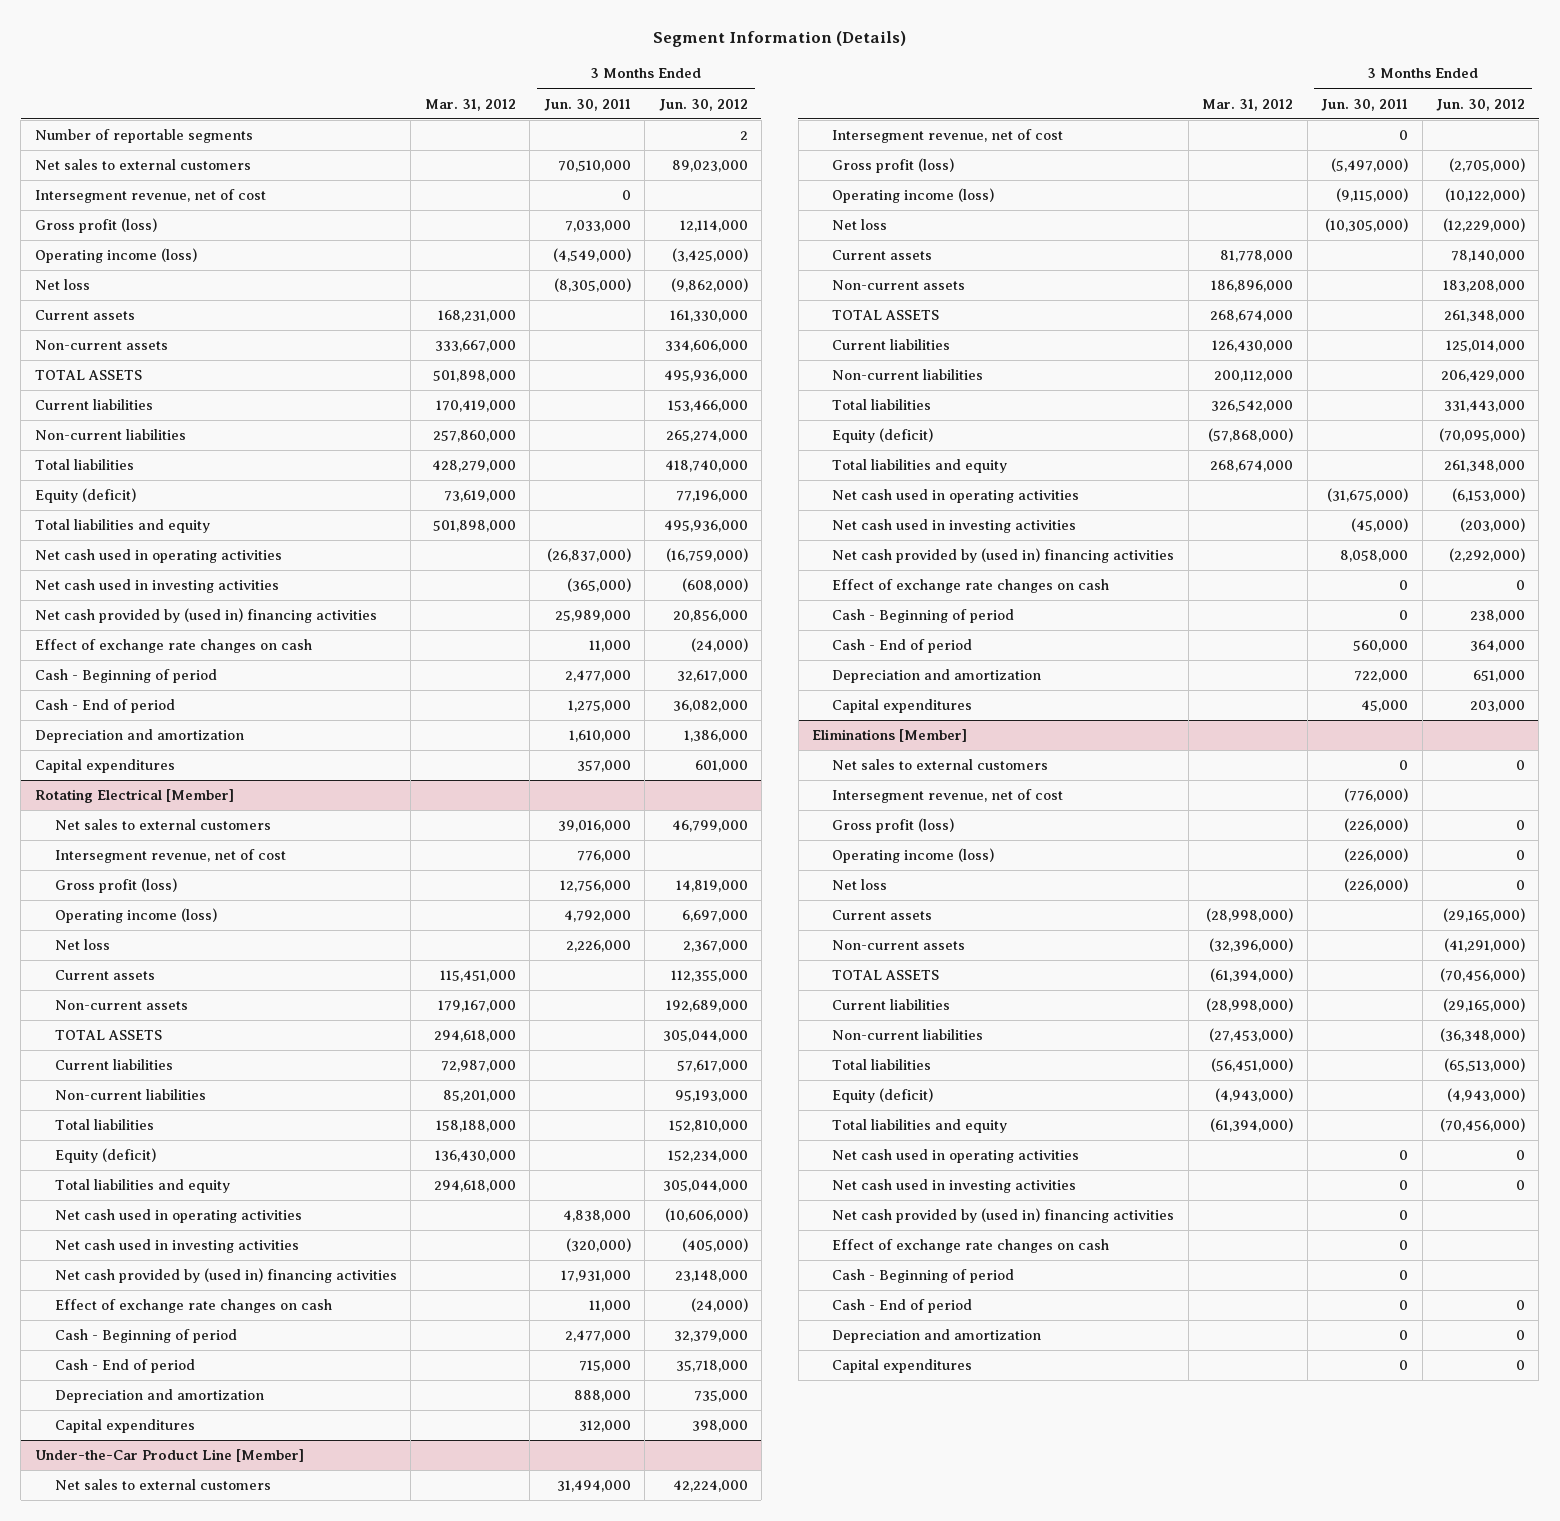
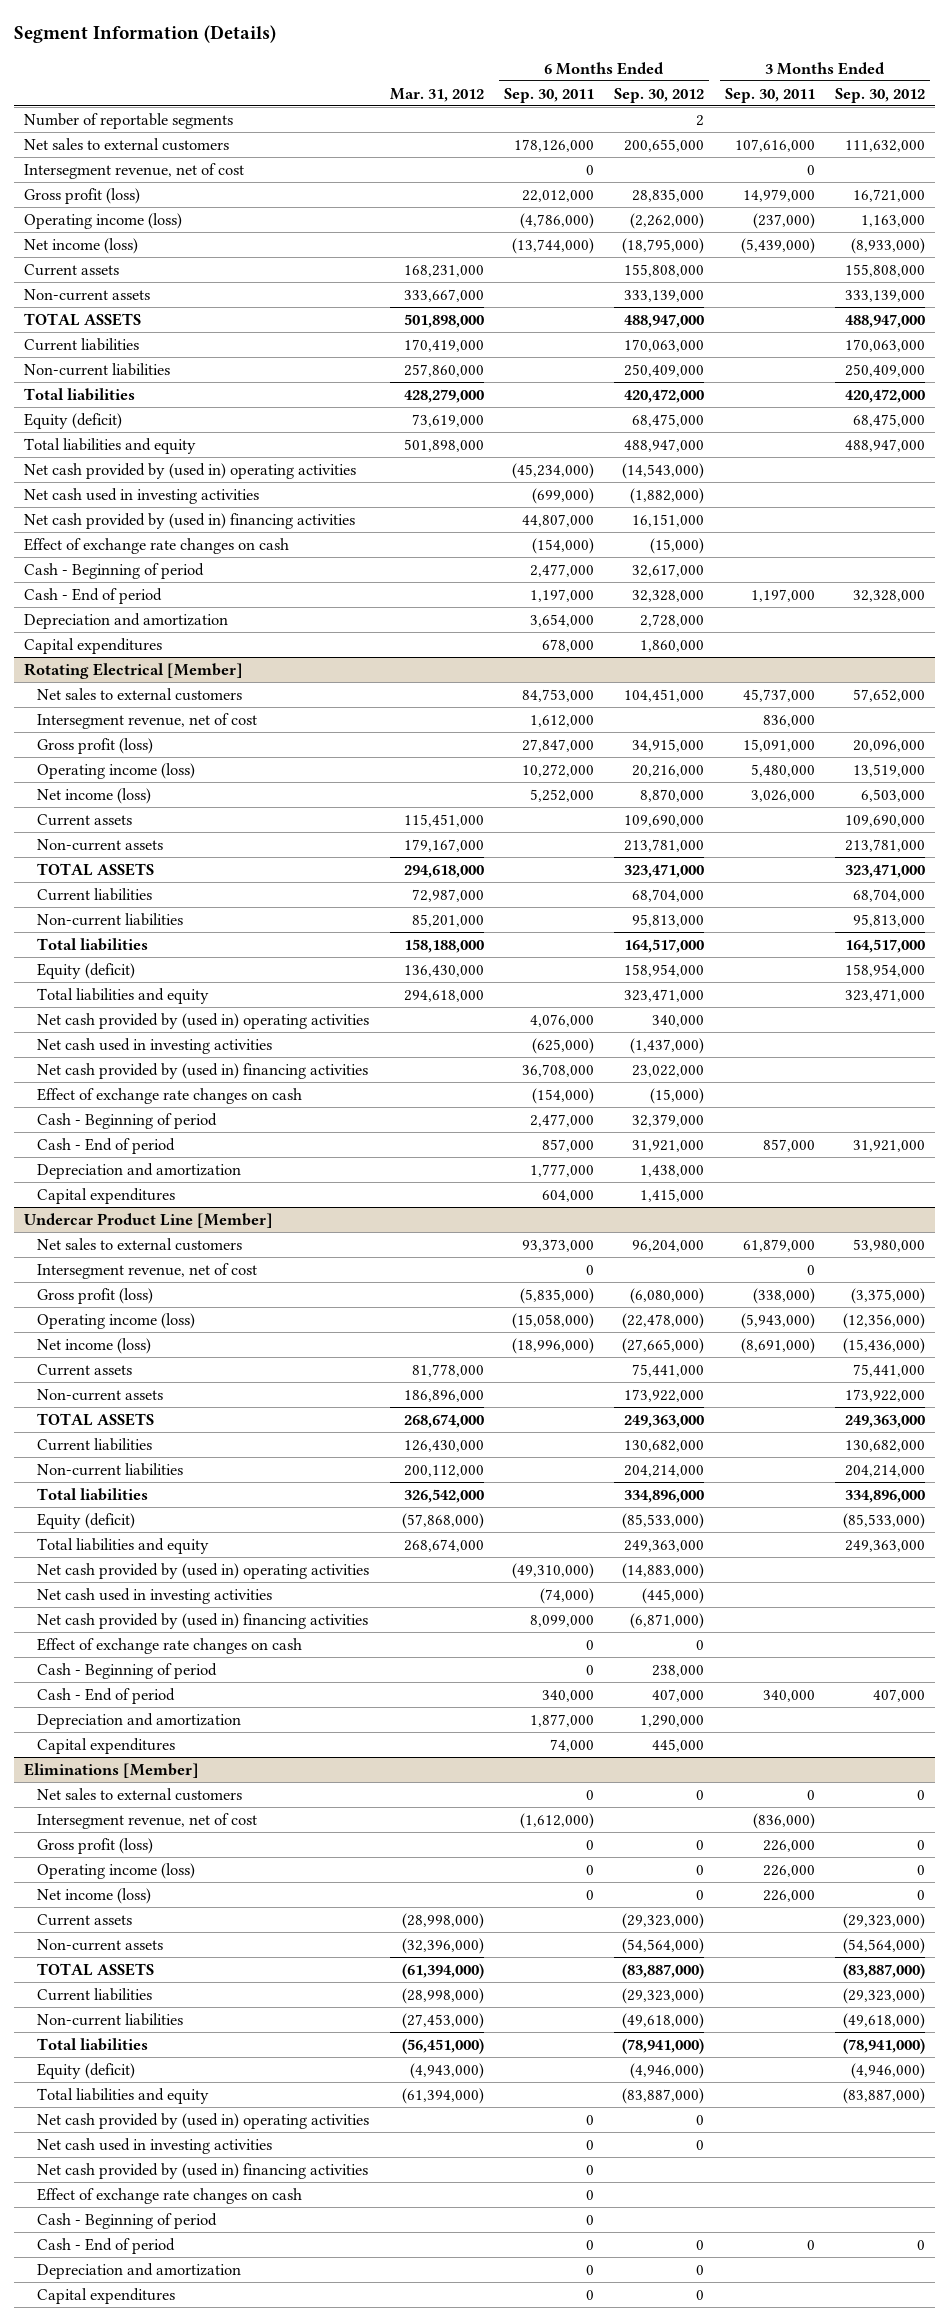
- | Mar. 31, 2012 | 3 Months Ended Jun. 30, 2011 | 3 Months Ended Jun. 30, 2012
+ | Mar. 31, 2012 | 6 Months Ended Sep. 30, 2011 | 6 Months Ended Sep. 30, 2012 | 3 Months Ended Sep. 30, 2011 | 3 Months Ended Sep. 30, 2012
- Net loss | | (8,305,000) | (9,862,000)
+ Net income (loss) | | (13,744,000) | (18,795,000) | (5,439,000) | (8,933,000)
- Net cash used in operating activities | | (26,837,000) | (16,759,000)
+ Net cash provided by (used in) operating activities | | (45,234,000) | (14,543,000) | |
@ Rotating Electrical [Member]
- Net loss | | 2,226,000 | 2,367,000
+ Net income (loss) | | 5,252,000 | 8,870,000 | 3,026,000 | 6,503,000
- Net cash used in operating activities | | 4,838,000 | (10,606,000)
+ Net cash provided by (used in) operating activities | | 4,076,000 | 340,000 | |
- Under-the-Car Product Line [Member]
+ Undercar Product Line [Member]
- Net loss | | (10,305,000) | (12,229,000)
+ Net income (loss) | | (18,996,000) | (27,665,000) | (8,691,000) | (15,436,000)
- Net cash used in operating activities | | (31,675,000) | (6,153,000)
+ Net cash provided by (used in) operating activities | | (49,310,000) | (14,883,000) | |
@ Eliminations [Member]
- Net loss | | (226,000) | 0
+ Net income (loss) | | 0 | 0 | 226,000 | 0
- Net cash used in operating activities | | 0 | 0
+ Net cash provided by (used in) operating activities | | 0 | 0 | |

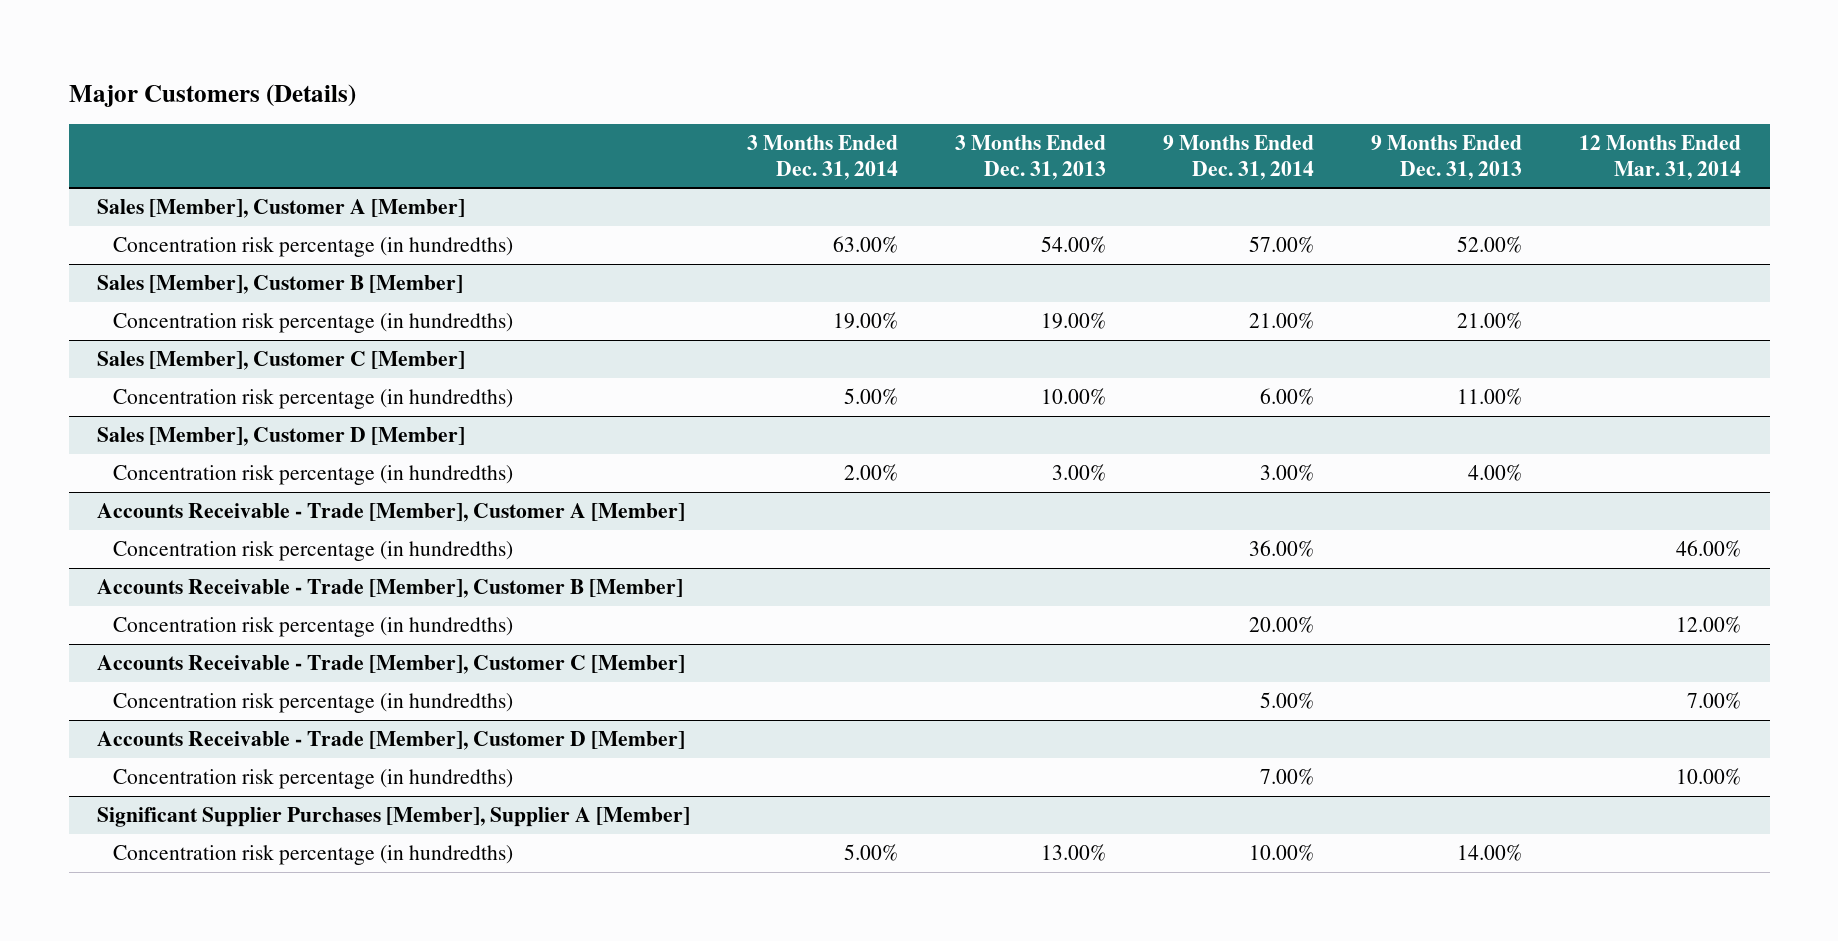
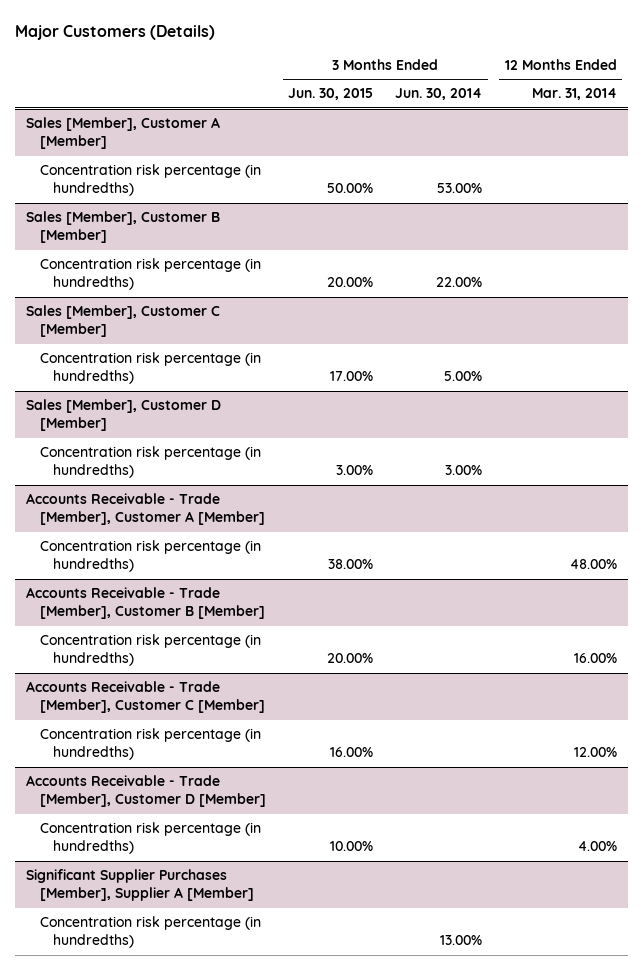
- | 3 Months Ended Dec. 31, 2014 | 3 Months Ended Dec. 31, 2013 | 9 Months Ended Dec. 31, 2014 | 9 Months Ended Dec. 31, 2013 | 12 Months Ended Mar. 31, 2014
+ | 3 Months Ended Jun. 30, 2015 | 3 Months Ended Jun. 30, 2014 | 12 Months Ended Mar. 31, 2014
@ Accounts Receivable - Trade [Member], Customer A [Member]
- Concentration risk percentage (in hundredths) | | | 36.00% | | 46.00%
+ Concentration risk percentage (in hundredths) | 38.00% | | 48.00%
@ Accounts Receivable - Trade [Member], Customer B [Member]
- Concentration risk percentage (in hundredths) | | | 20.00% | | 12.00%
+ Concentration risk percentage (in hundredths) | 20.00% | | 16.00%
@ Accounts Receivable - Trade [Member], Customer C [Member]
- Concentration risk percentage (in hundredths) | | | 5.00% | | 7.00%
+ Concentration risk percentage (in hundredths) | 16.00% | | 12.00%
@ Accounts Receivable - Trade [Member], Customer D [Member]
- Concentration risk percentage (in hundredths) | | | 7.00% | | 10.00%
+ Concentration risk percentage (in hundredths) | 10.00% | | 4.00%

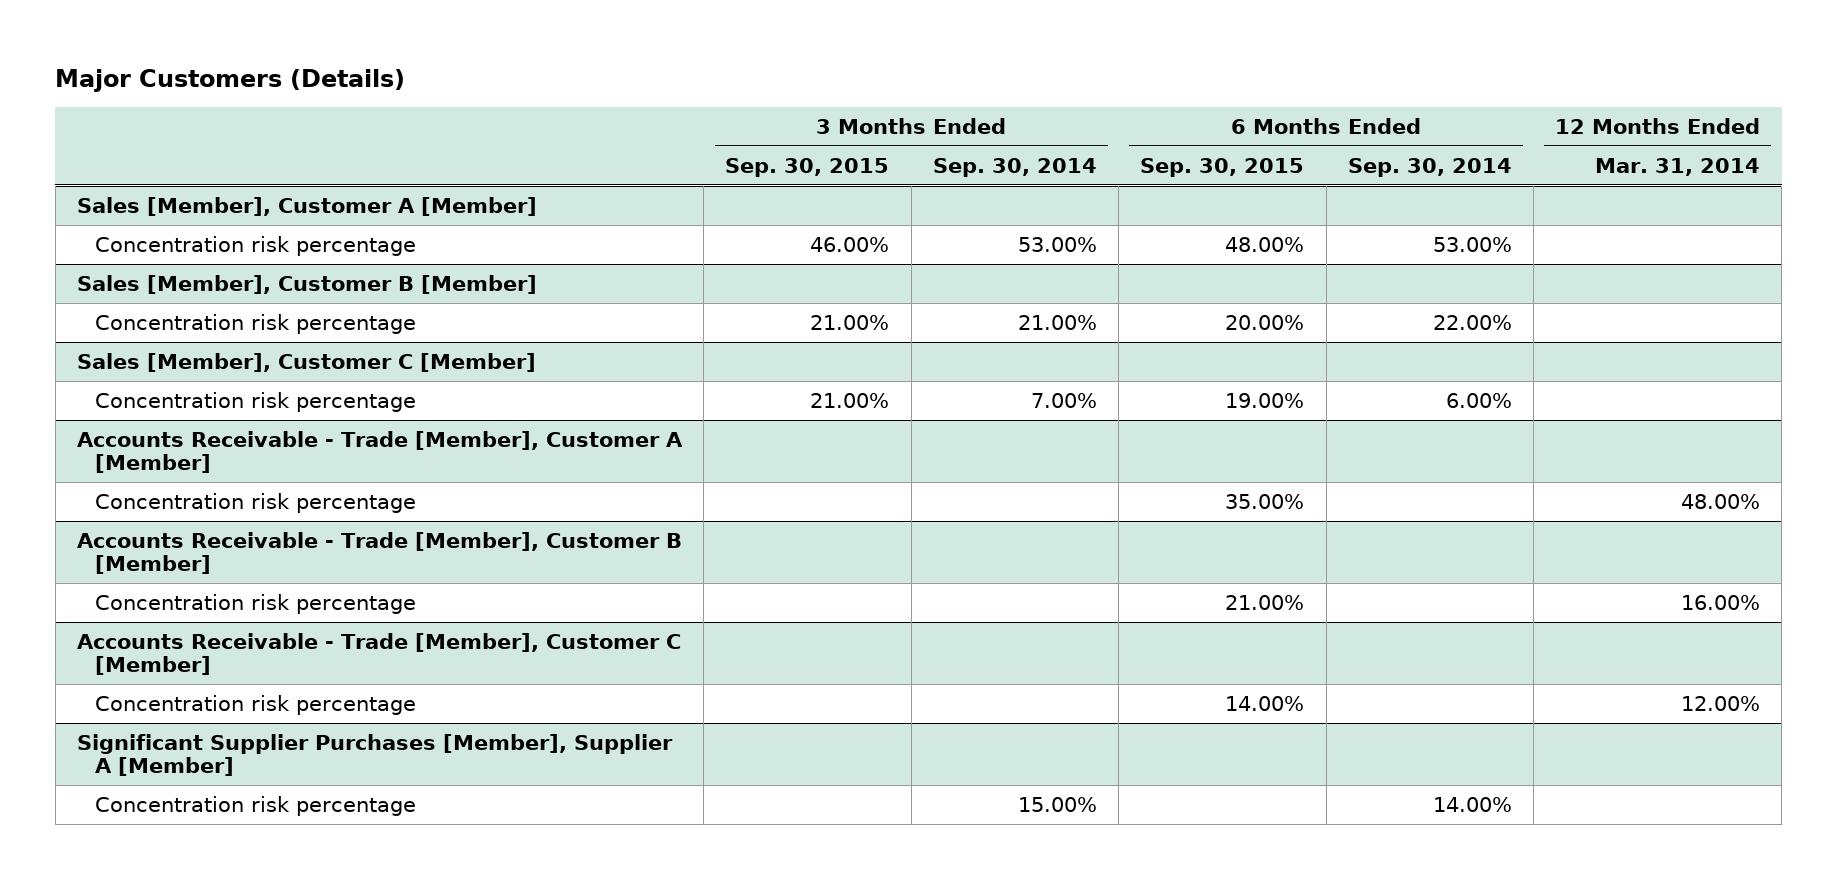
- | 3 Months Ended Jun. 30, 2015 | 3 Months Ended Jun. 30, 2014 | 12 Months Ended Mar. 31, 2014
+ | 3 Months Ended Sep. 30, 2015 | 3 Months Ended Sep. 30, 2014 | 6 Months Ended Sep. 30, 2015 | 6 Months Ended Sep. 30, 2014 | 12 Months Ended Mar. 31, 2014
@ Sales [Member], Customer A [Member]
- Concentration risk percentage (in hundredths) | 50.00% | 53.00% |
+ Concentration risk percentage | 46.00% | 53.00% | 48.00% | 53.00% |
@ Sales [Member], Customer B [Member]
- Concentration risk percentage (in hundredths) | 20.00% | 22.00% |
+ Concentration risk percentage | 21.00% | 21.00% | 20.00% | 22.00% |
@ Sales [Member], Customer C [Member]
- Concentration risk percentage (in hundredths) | 17.00% | 5.00% |
- Sales [Member], Customer D [Member]
- Concentration risk percentage (in hundredths) | 3.00% | 3.00% |
@ Sales [Member], Customer C [Member]
+ Concentration risk percentage | 21.00% | 7.00% | 19.00% | 6.00% |
@ Accounts Receivable - Trade [Member], Customer A [Member]
- Concentration risk percentage (in hundredths) | 38.00% | | 48.00%
+ Concentration risk percentage | | | 35.00% | | 48.00%
@ Accounts Receivable - Trade [Member], Customer B [Member]
- Concentration risk percentage (in hundredths) | 20.00% | | 16.00%
+ Concentration risk percentage | | | 21.00% | | 16.00%
@ Accounts Receivable - Trade [Member], Customer C [Member]
- Concentration risk percentage (in hundredths) | 16.00% | | 12.00%
- Accounts Receivable - Trade [Member], Customer D [Member]
- Concentration risk percentage (in hundredths) | 10.00% | | 4.00%
@ Accounts Receivable - Trade [Member], Customer C [Member]
+ Concentration risk percentage | | | 14.00% | | 12.00%
@ Significant Supplier Purchases [Member], Supplier A [Member]
- Concentration risk percentage (in hundredths) | | 13.00% |
+ Concentration risk percentage | | 15.00% | | 14.00% |

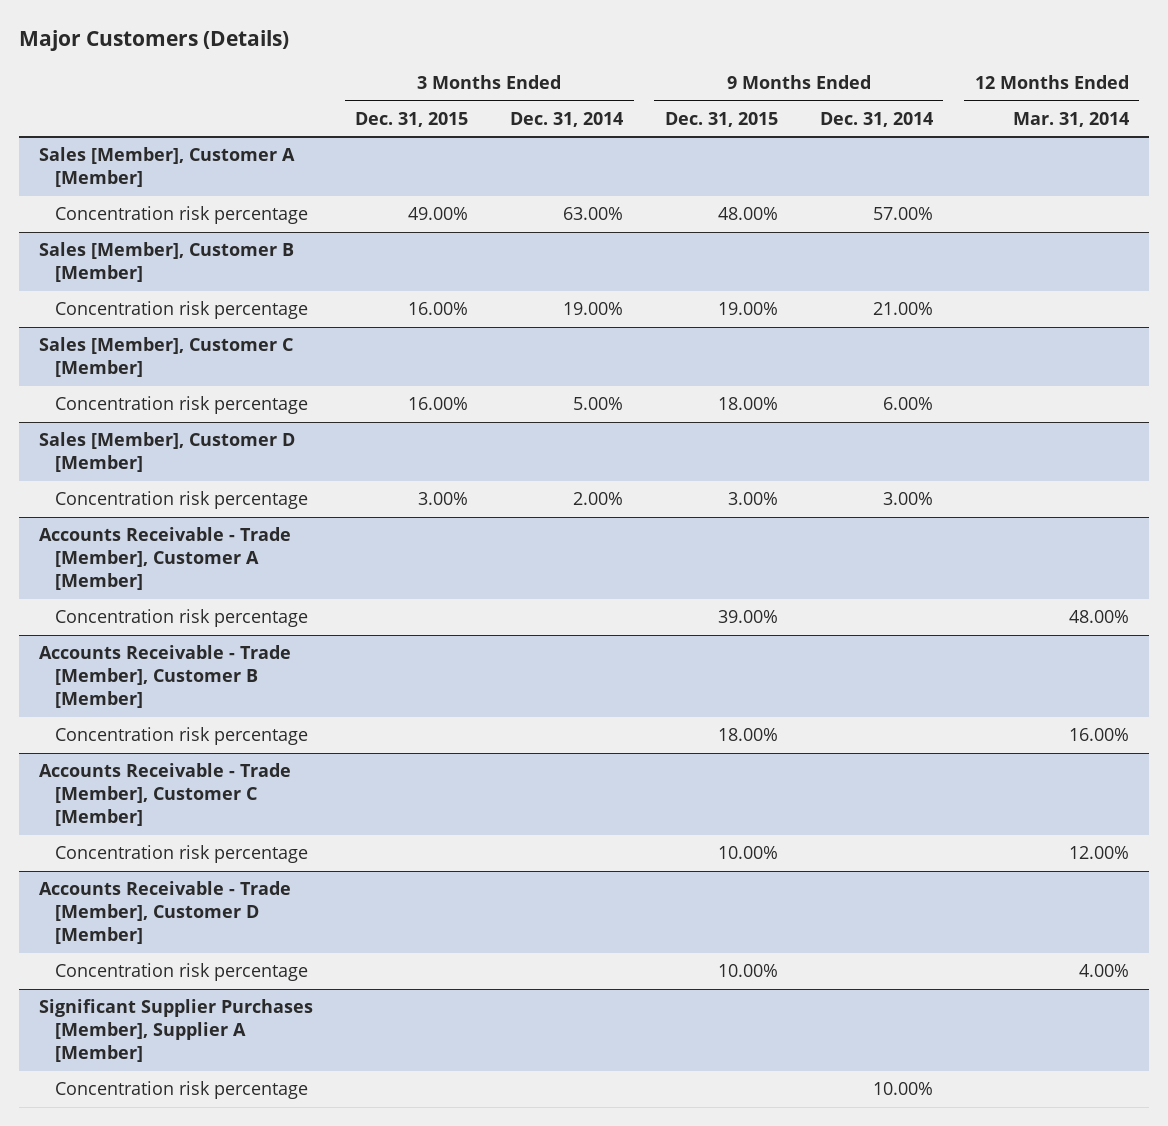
- | 3 Months Ended Sep. 30, 2015 | 3 Months Ended Sep. 30, 2014 | 6 Months Ended Sep. 30, 2015 | 6 Months Ended Sep. 30, 2014 | 12 Months Ended Mar. 31, 2014
+ | 3 Months Ended Dec. 31, 2015 | 3 Months Ended Dec. 31, 2014 | 9 Months Ended Dec. 31, 2015 | 9 Months Ended Dec. 31, 2014 | 12 Months Ended Mar. 31, 2014
+ Sales [Member], Customer D [Member]
+ Concentration risk percentage | 3.00% | 2.00% | 3.00% | 3.00% |
+ Accounts Receivable - Trade [Member], Customer D [Member]
+ Concentration risk percentage | | | 10.00% | | 4.00%

